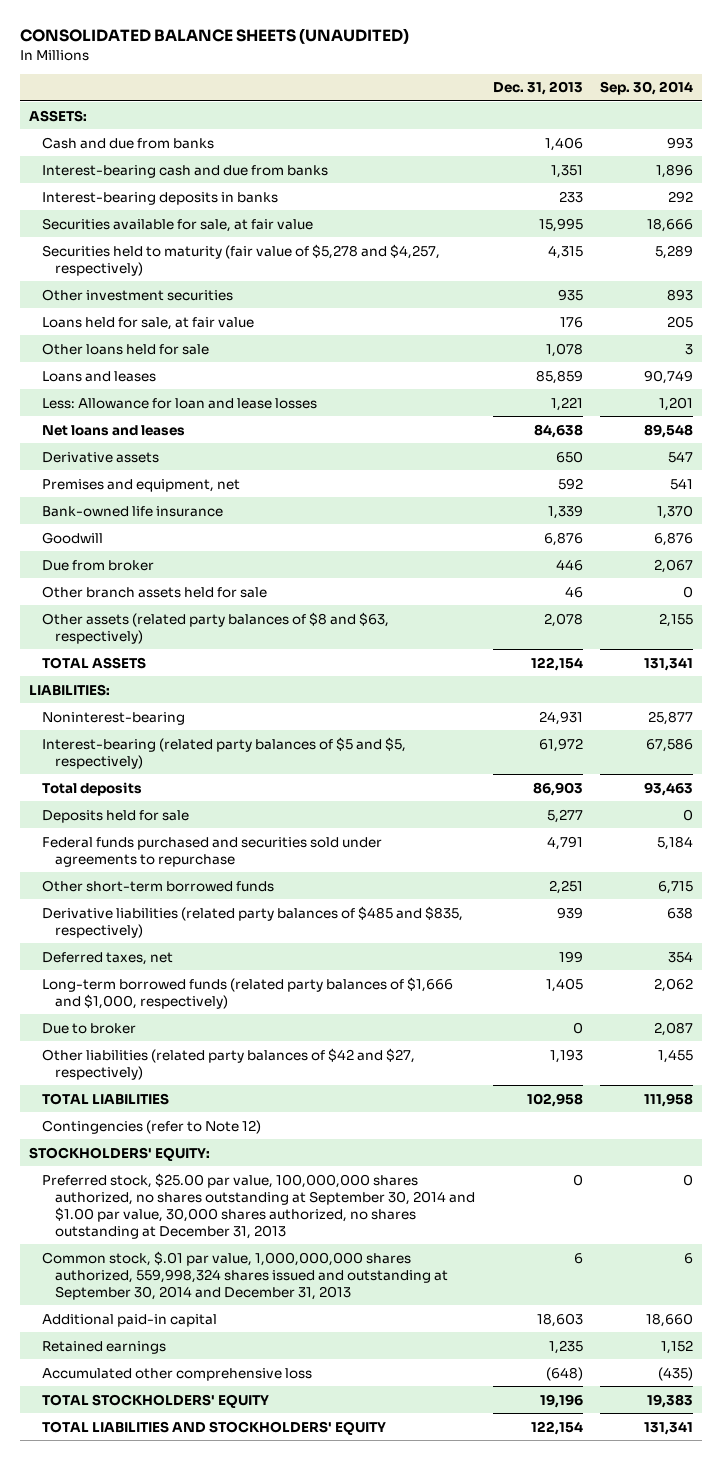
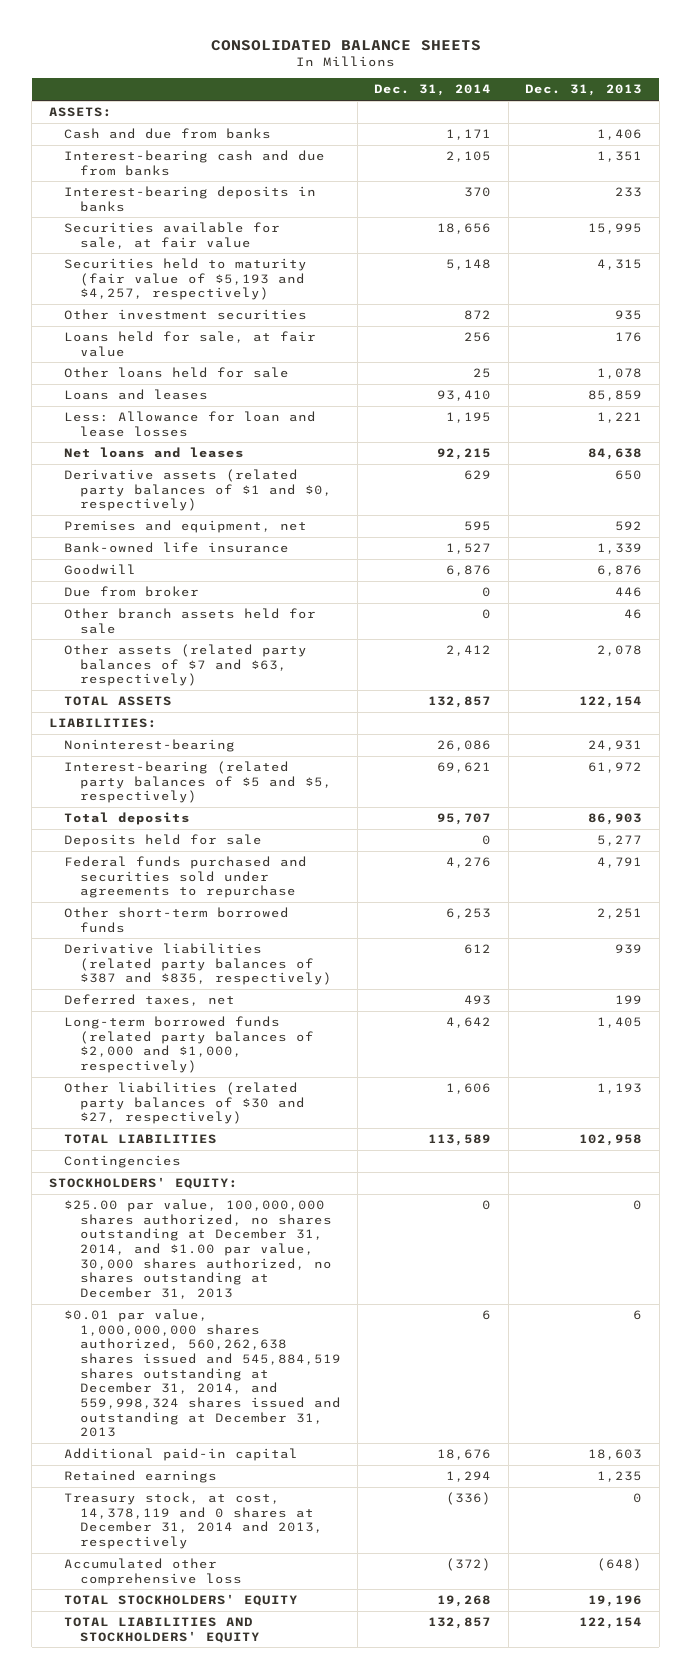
- CONSOLIDATED BALANCE SHEETS (UNAUDITED)
+ CONSOLIDATED BALANCE SHEETS
- | Dec. 31, 2013 | Sep. 30, 2014
+ | Dec. 31, 2014 | Dec. 31, 2013
- Securities held to maturity (fair value of $5,278 and $4,257, respectively) | 4,315 | 5,289
+ Securities held to maturity (fair value of $5,193 and $4,257, respectively) | 5,148 | 4,315
- Derivative assets | 650 | 547
+ Derivative assets (related party balances of $1 and $0, respectively) | 629 | 650
- Other assets (related party balances of $8 and $63, respectively) | 2,078 | 2,155
+ Other assets (related party balances of $7 and $63, respectively) | 2,412 | 2,078
- Derivative liabilities (related party balances of $485 and $835, respectively) | 939 | 638
+ Derivative liabilities (related party balances of $387 and $835, respectively) | 612 | 939
- Long-term borrowed funds (related party balances of $1,666 and $1,000, respectively) | 1,405 | 2,062
- Due to broker | 0 | 2,087
- Other liabilities (related party balances of $42 and $27, respectively) | 1,193 | 1,455
+ Long-term borrowed funds (related party balances of $2,000 and $1,000, respectively) | 4,642 | 1,405
+ Other liabilities (related party balances of $30 and $27, respectively) | 1,606 | 1,193
- Contingencies (refer to Note 12)
+ Contingencies
- Preferred stock, $25.00 par value, 100,000,000 shares authorized, no shares outstanding at September 30, 2014 and $1.00 par value, 30,000 shares authorized, no shares outstanding at December 31, 2013 | 0 | 0
- Common stock, $.01 par value, 1,000,000,000 shares authorized, 559,998,324 shares issued and outstanding at September 30, 2014 and December 31, 2013 | 6 | 6
+ $25.00 par value, 100,000,000 shares authorized, no shares outstanding at December 31, 2014, and $1.00 par value, 30,000 shares authorized, no shares outstanding at December 31, 2013 | 0 | 0
+ $0.01 par value, 1,000,000,000 shares authorized, 560,262,638 shares issued and 545,884,519 shares outstanding at December 31, 2014, and 559,998,324 shares issued and outstanding at December 31, 2013 | 6 | 6
+ Treasury stock, at cost, 14,378,119 and 0 shares at December 31, 2014 and 2013, respectively | (336) | 0

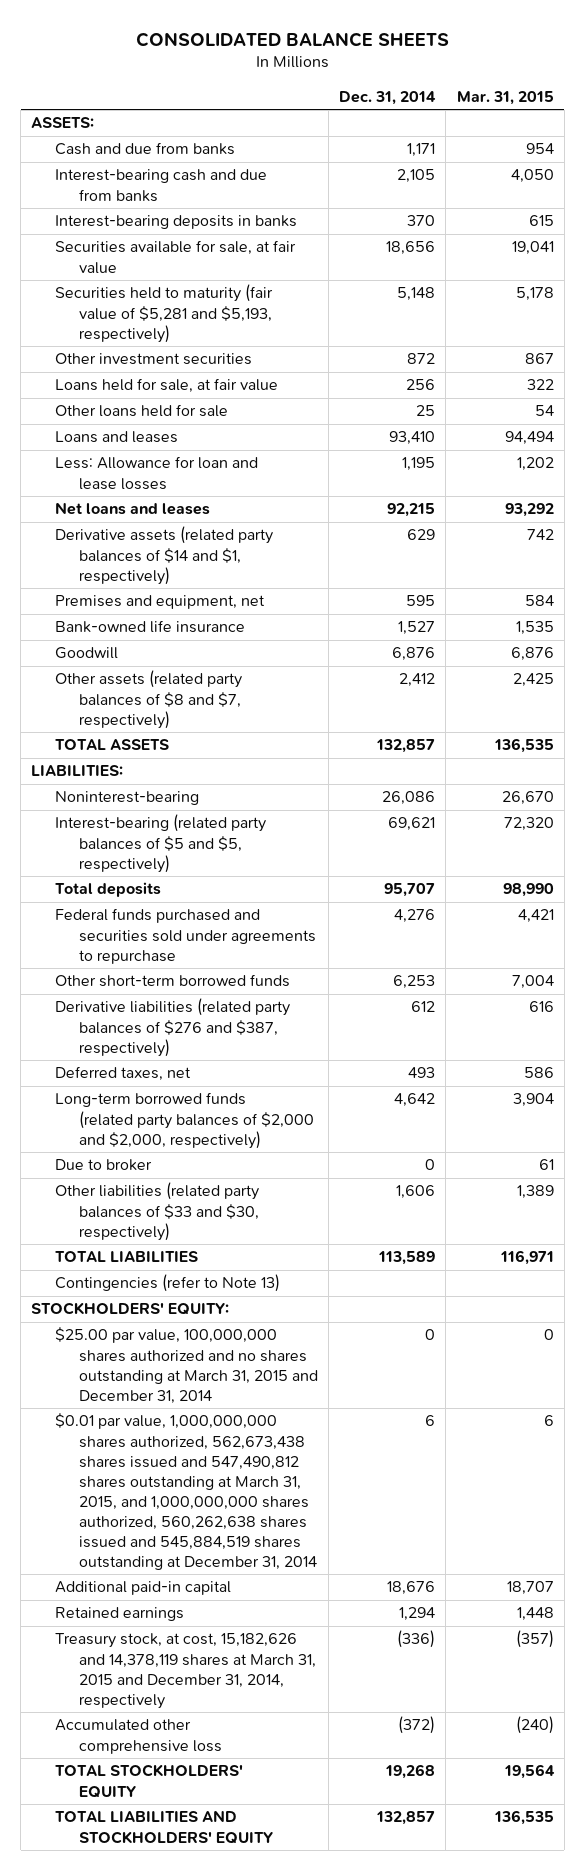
- | Dec. 31, 2014 | Dec. 31, 2013
+ | Dec. 31, 2014 | Mar. 31, 2015
- Securities held to maturity (fair value of $5,193 and $4,257, respectively) | 5,148 | 4,315
+ Securities held to maturity (fair value of $5,281 and $5,193, respectively) | 5,148 | 5,178
- Derivative assets (related party balances of $1 and $0, respectively) | 629 | 650
+ Derivative assets (related party balances of $14 and $1, respectively) | 629 | 742
- Due from broker | 0 | 446
- Other branch assets held for sale | 0 | 46
- Other assets (related party balances of $7 and $63, respectively) | 2,412 | 2,078
+ Other assets (related party balances of $8 and $7, respectively) | 2,412 | 2,425
- Deposits held for sale | 0 | 5,277
- Derivative liabilities (related party balances of $387 and $835, respectively) | 612 | 939
+ Derivative liabilities (related party balances of $276 and $387, respectively) | 612 | 616
- Long-term borrowed funds (related party balances of $2,000 and $1,000, respectively) | 4,642 | 1,405
- Other liabilities (related party balances of $30 and $27, respectively) | 1,606 | 1,193
+ Long-term borrowed funds (related party balances of $2,000 and $2,000, respectively) | 4,642 | 3,904
+ Due to broker | 0 | 61
+ Other liabilities (related party balances of $33 and $30, respectively) | 1,606 | 1,389
- Contingencies
+ Contingencies (refer to Note 13)
- $25.00 par value, 100,000,000 shares authorized, no shares outstanding at December 31, 2014, and $1.00 par value, 30,000 shares authorized, no shares outstanding at December 31, 2013 | 0 | 0
- $0.01 par value, 1,000,000,000 shares authorized, 560,262,638 shares issued and 545,884,519 shares outstanding at December 31, 2014, and 559,998,324 shares issued and outstanding at December 31, 2013 | 6 | 6
+ $25.00 par value, 100,000,000 shares authorized and no shares outstanding at March 31, 2015 and December 31, 2014 | 0 | 0
+ $0.01 par value, 1,000,000,000 shares authorized, 562,673,438 shares issued and 547,490,812 shares outstanding at March 31, 2015, and 1,000,000,000 shares authorized, 560,262,638 shares issued and 545,884,519 shares outstanding at December 31, 2014 | 6 | 6
- Treasury stock, at cost, 14,378,119 and 0 shares at December 31, 2014 and 2013, respectively | (336) | 0
+ Treasury stock, at cost, 15,182,626 and 14,378,119 shares at March 31, 2015 and December 31, 2014, respectively | (336) | (357)

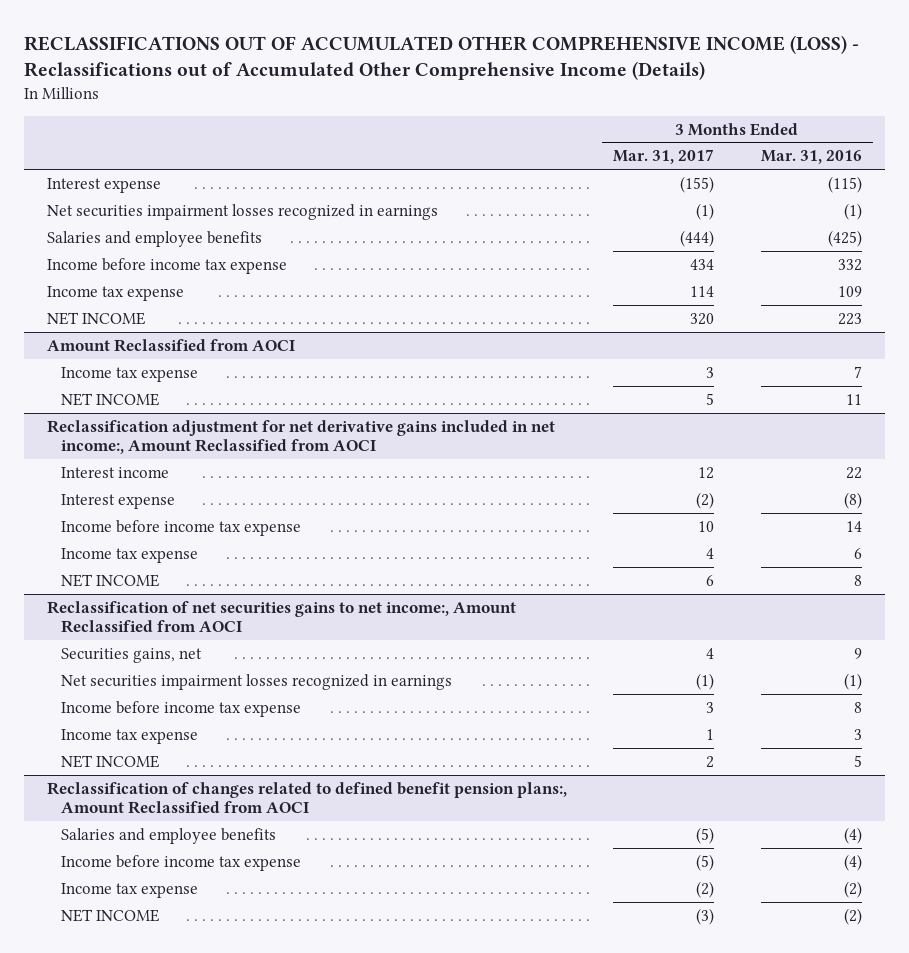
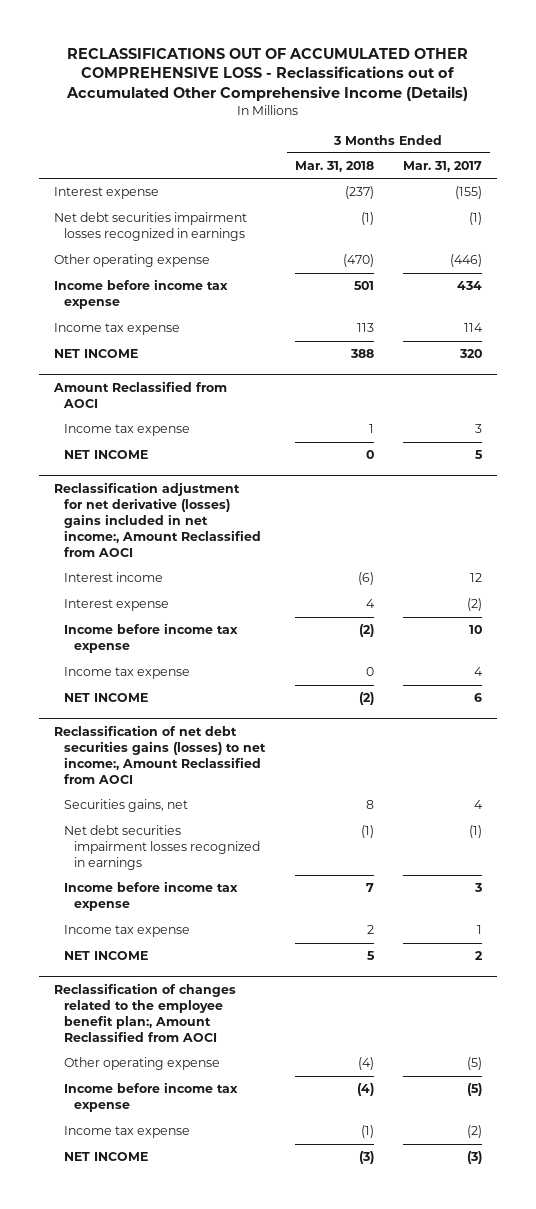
- RECLASSIFICATIONS OUT OF ACCUMULATED OTHER COMPREHENSIVE INCOME (LOSS) - Reclassifications out of Accumulated Other Comprehensive Income (Details)
+ RECLASSIFICATIONS OUT OF ACCUMULATED OTHER COMPREHENSIVE LOSS - Reclassifications out of Accumulated Other Comprehensive Income (Details)
- | 3 Months Ended Mar. 31, 2017 | 3 Months Ended Mar. 31, 2016
+ | 3 Months Ended Mar. 31, 2018 | 3 Months Ended Mar. 31, 2017
- Net securities impairment losses recognized in earnings | (1) | (1)
- Salaries and employee benefits | (444) | (425)
+ Net debt securities impairment losses recognized in earnings | (1) | (1)
+ Other operating expense | (470) | (446)
- Reclassification adjustment for net derivative gains included in net income:, Amount Reclassified from AOCI
+ Reclassification adjustment for net derivative (losses) gains included in net income:, Amount Reclassified from AOCI
- Reclassification of net securities gains to net income:, Amount Reclassified from AOCI
+ Reclassification of net debt securities gains (losses) to net income:, Amount Reclassified from AOCI
- Net securities impairment losses recognized in earnings | (1) | (1)
+ Net debt securities impairment losses recognized in earnings | (1) | (1)
- Reclassification of changes related to defined benefit pension plans:, Amount Reclassified from AOCI
- Salaries and employee benefits | (5) | (4)
+ Reclassification of changes related to the employee benefit plan:, Amount Reclassified from AOCI
+ Other operating expense | (4) | (5)

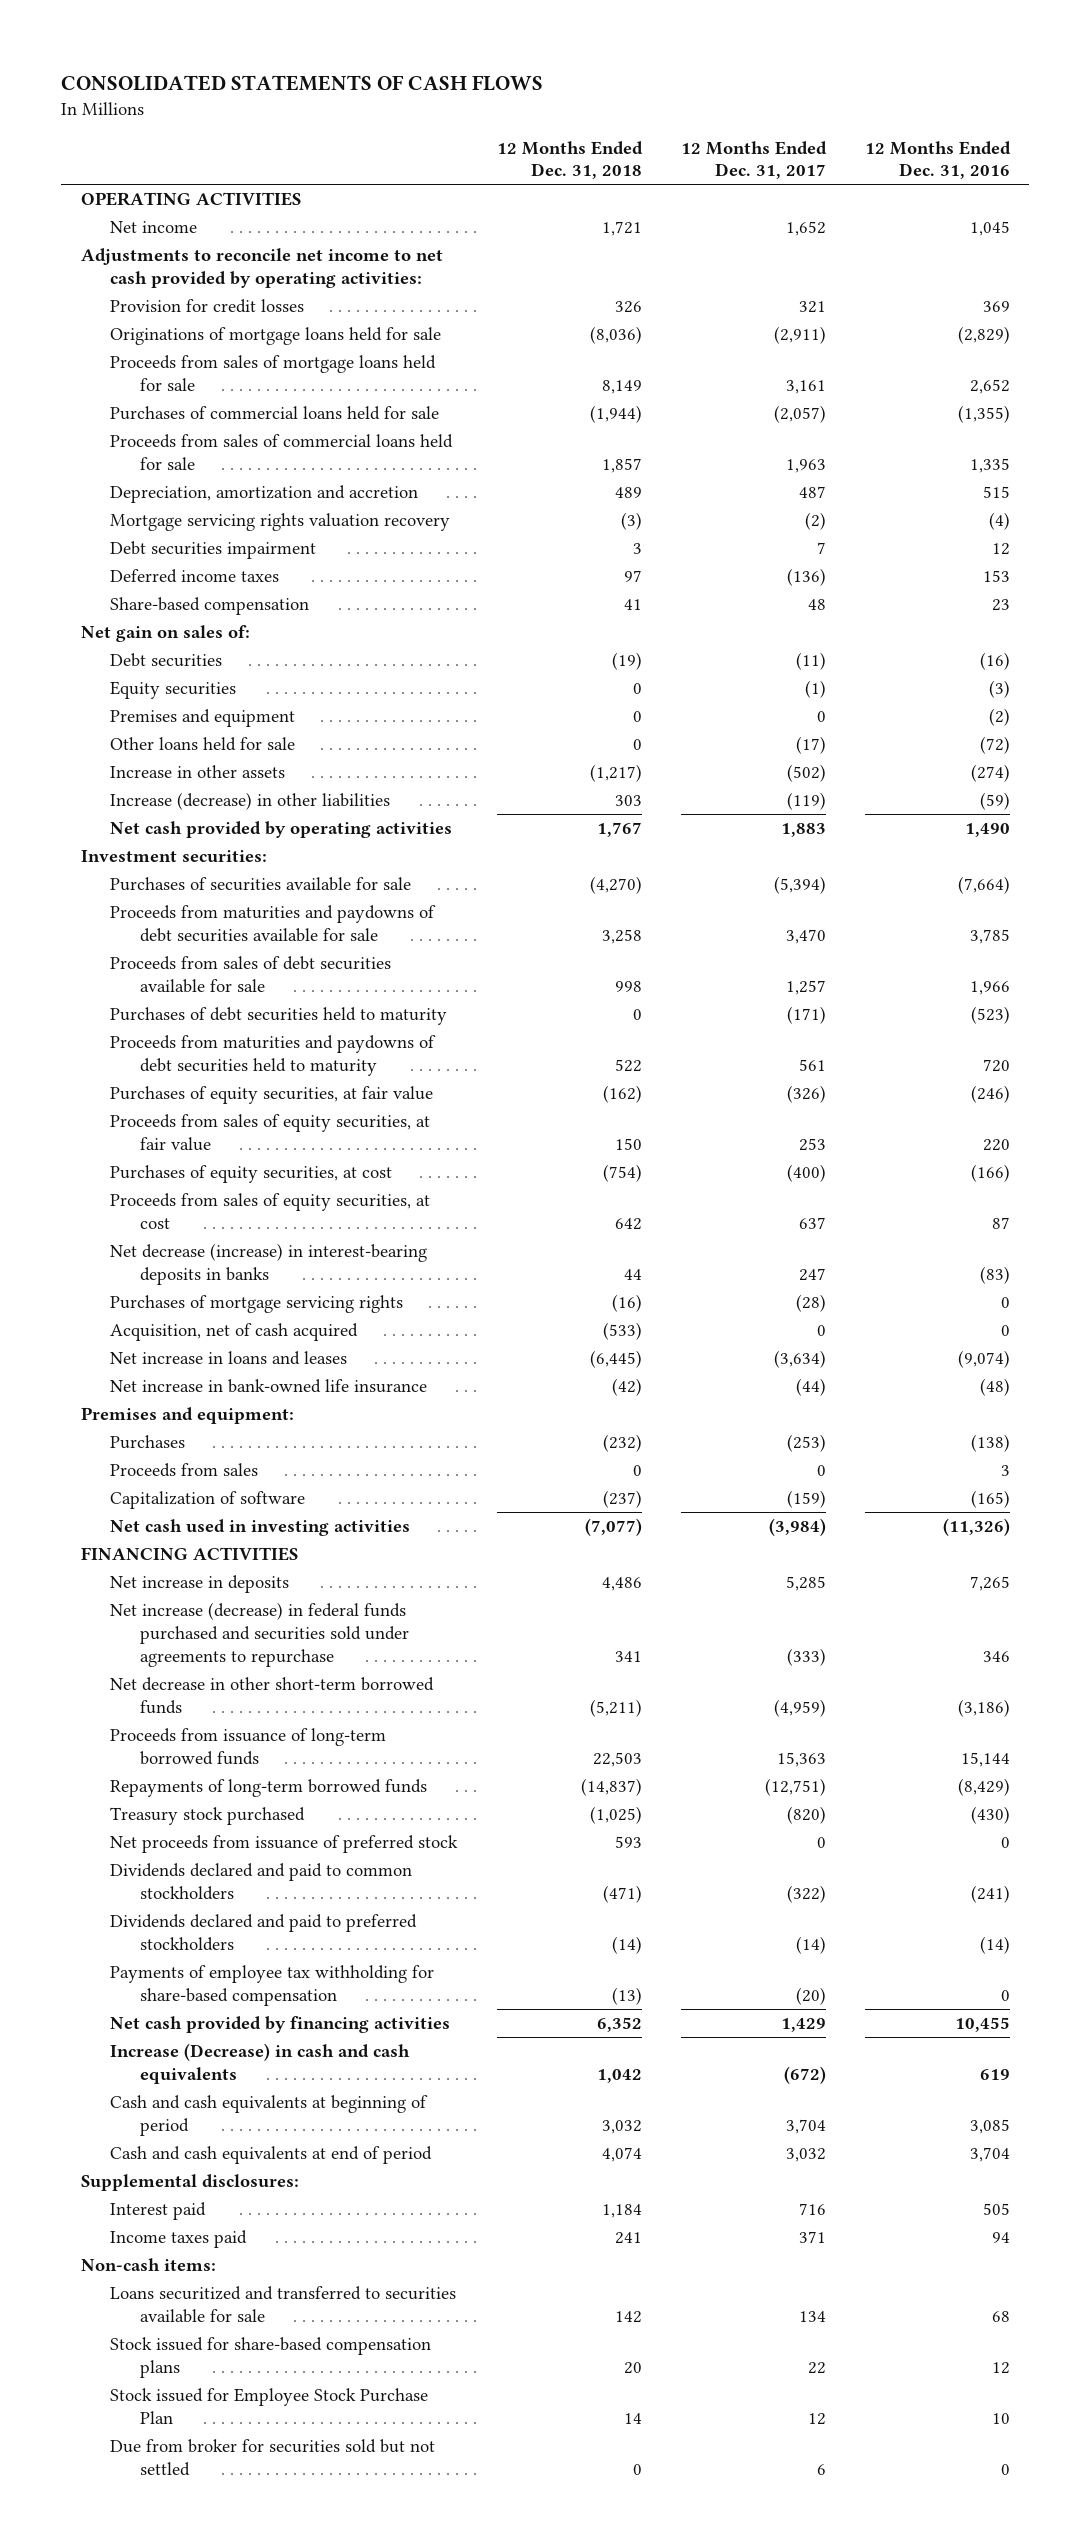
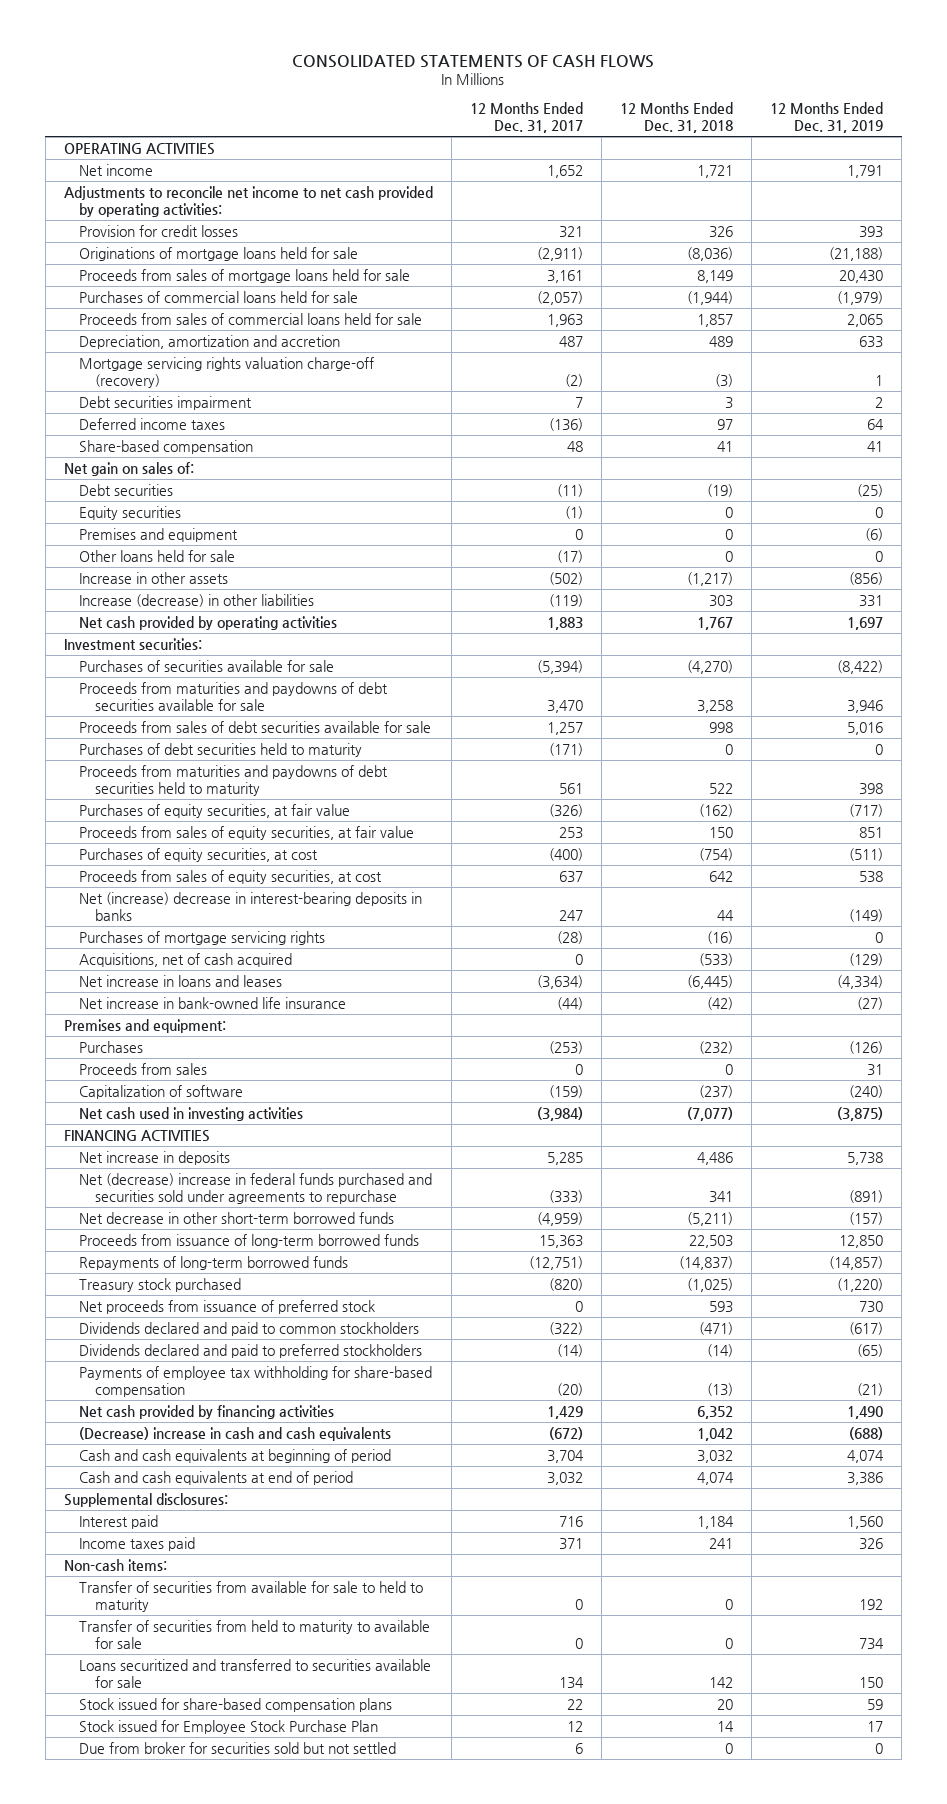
- | 12 Months Ended Dec. 31, 2018 | 12 Months Ended Dec. 31, 2017 | 12 Months Ended Dec. 31, 2016
+ | 12 Months Ended Dec. 31, 2017 | 12 Months Ended Dec. 31, 2018 | 12 Months Ended Dec. 31, 2019
- Mortgage servicing rights valuation recovery | (3) | (2) | (4)
+ Mortgage servicing rights valuation charge-off (recovery) | (2) | (3) | 1
- Net decrease (increase) in interest-bearing deposits in banks | 44 | 247 | (83)
+ Net (increase) decrease in interest-bearing deposits in banks | 247 | 44 | (149)
- Acquisition, net of cash acquired | (533) | 0 | 0
+ Acquisitions, net of cash acquired | 0 | (533) | (129)
- Net increase (decrease) in federal funds purchased and securities sold under agreements to repurchase | 341 | (333) | 346
+ Net (decrease) increase in federal funds purchased and securities sold under agreements to repurchase | (333) | 341 | (891)
- Increase (Decrease) in cash and cash equivalents | 1,042 | (672) | 619
+ (Decrease) increase in cash and cash equivalents | (672) | 1,042 | (688)
+ Transfer of securities from available for sale to held to maturity | 0 | 0 | 192
+ Transfer of securities from held to maturity to available for sale | 0 | 0 | 734

